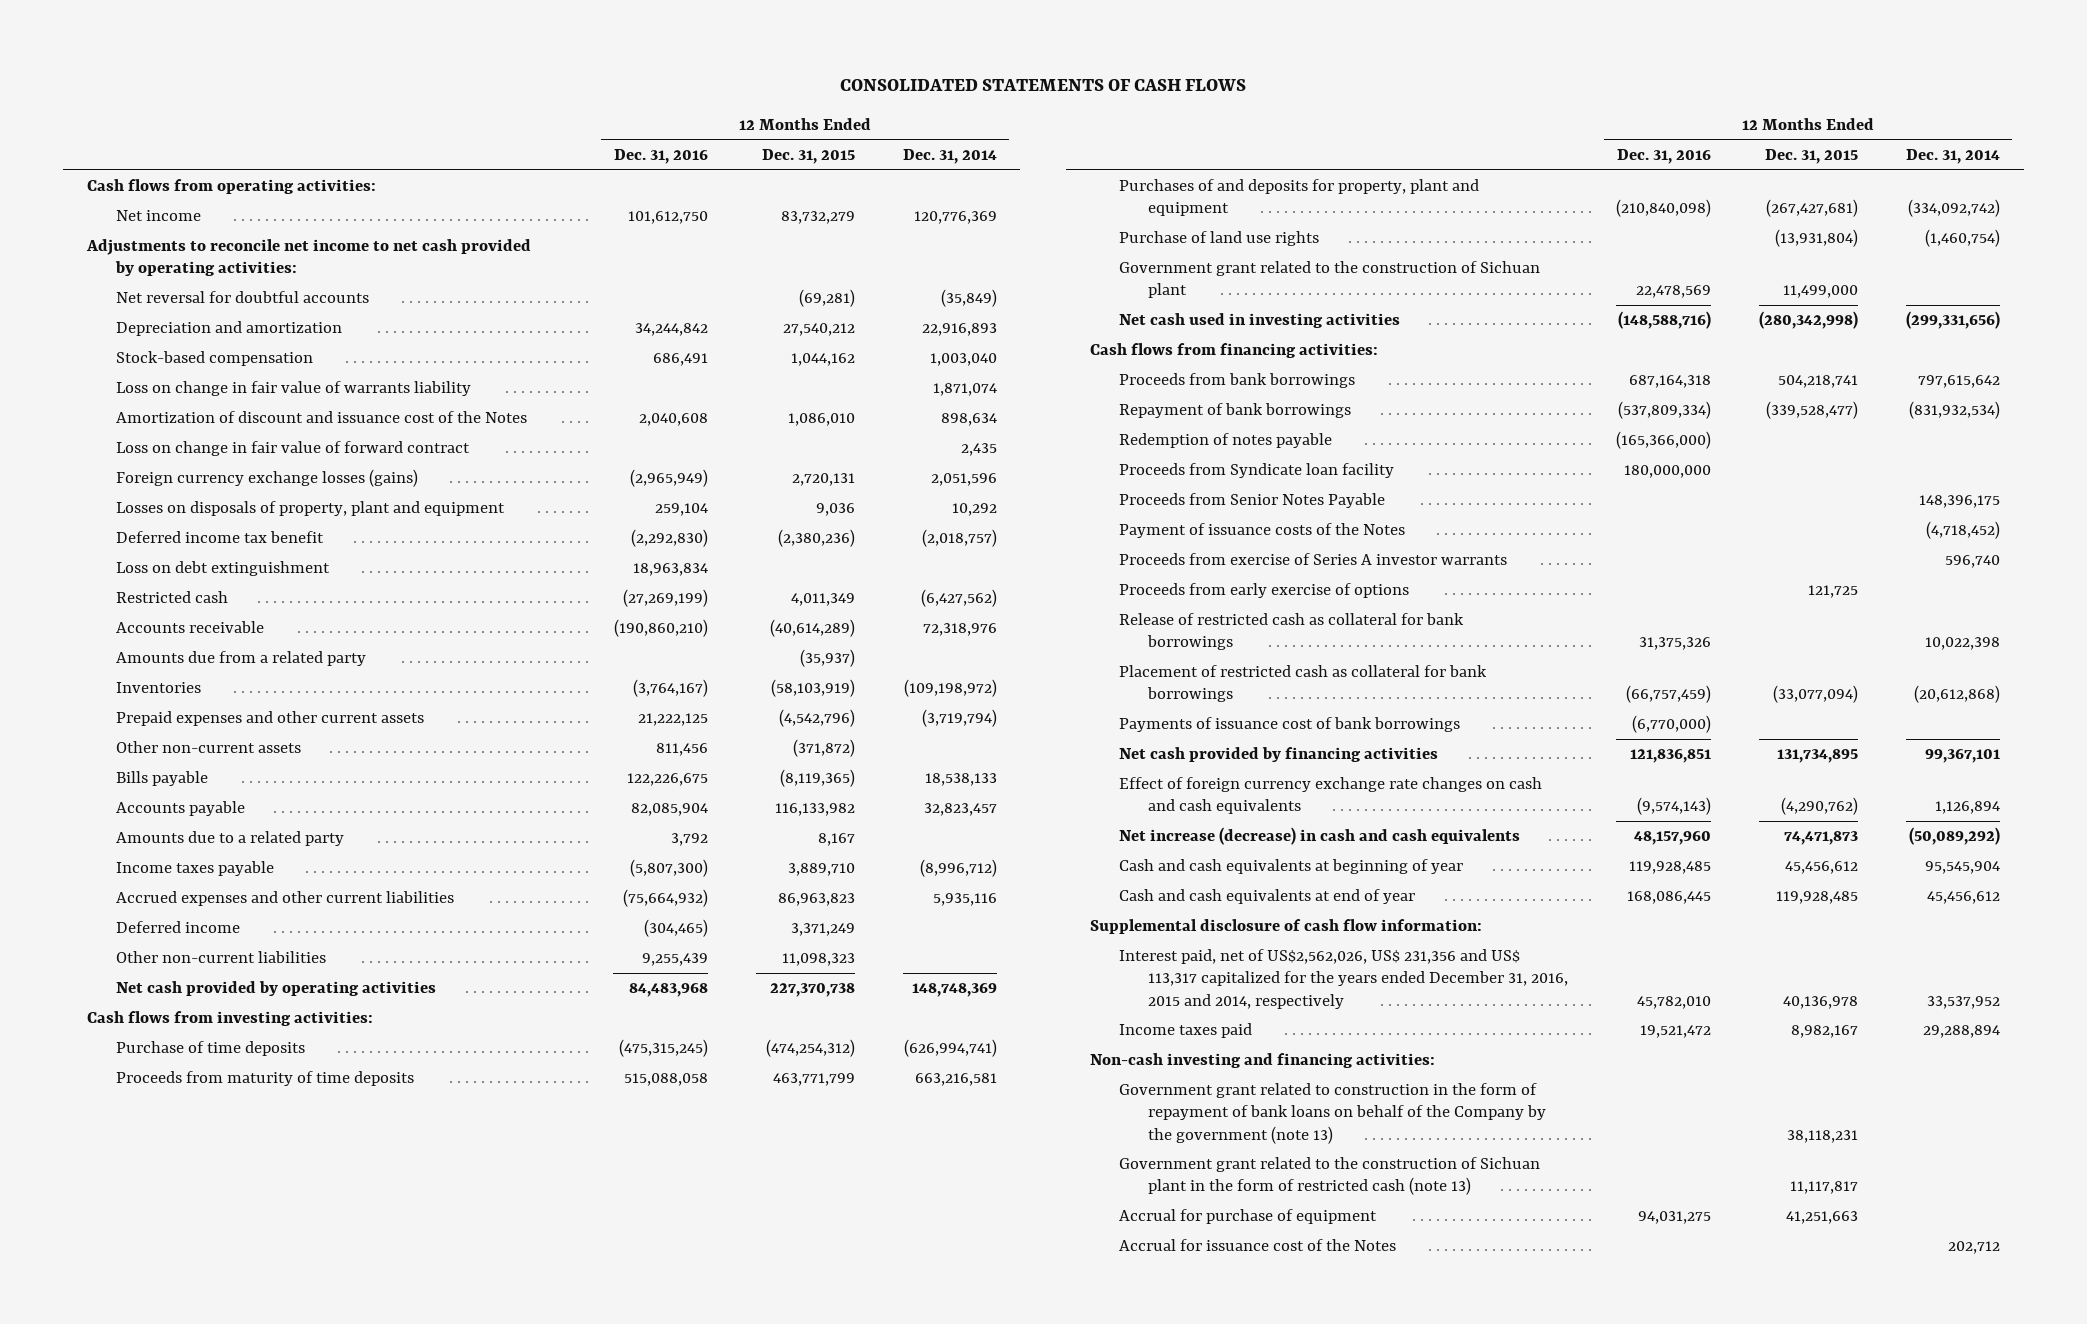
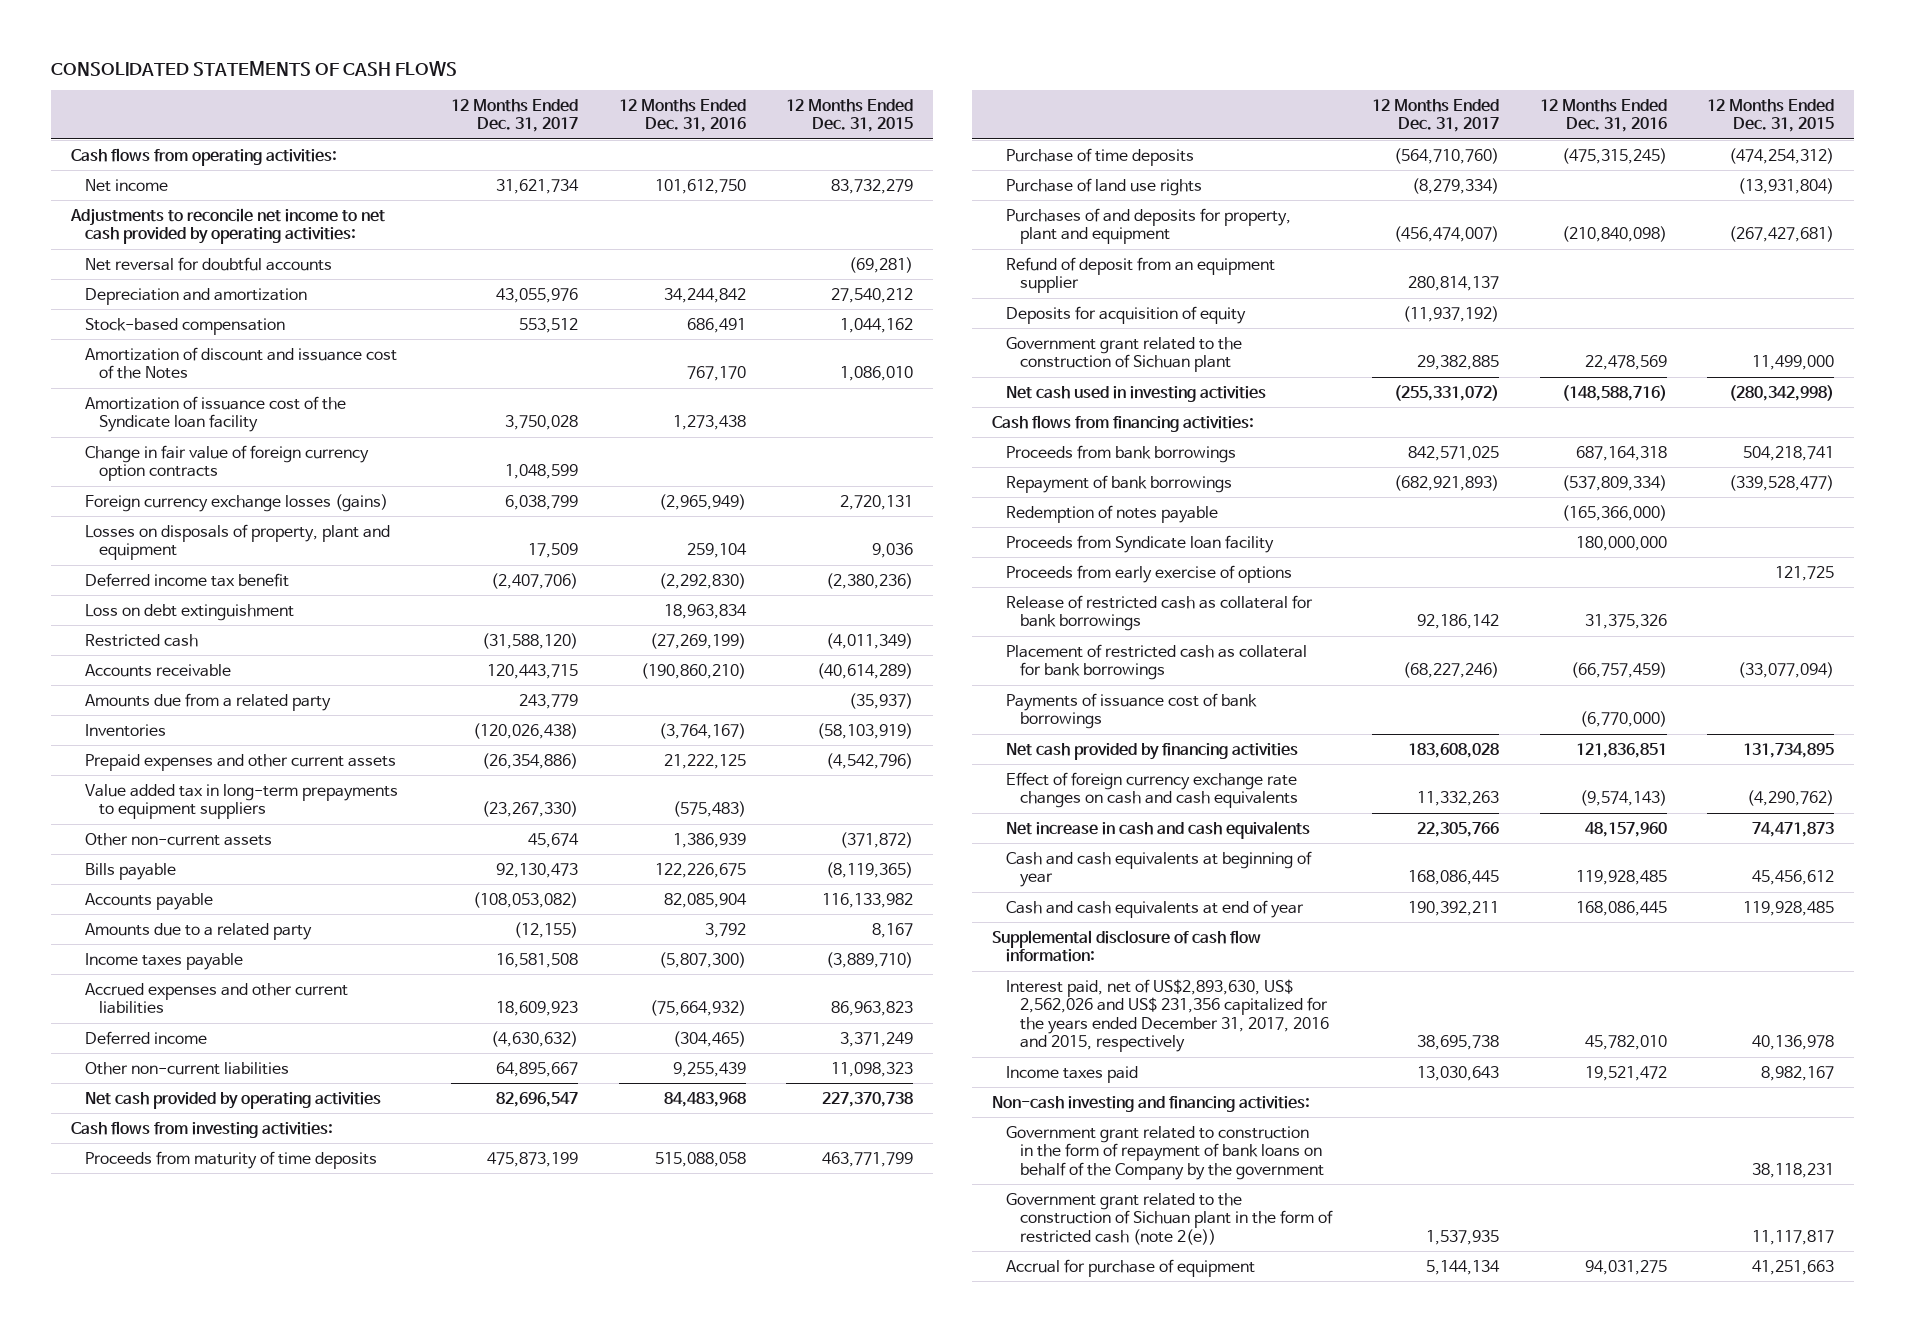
- | 12 Months Ended Dec. 31, 2016 | 12 Months Ended Dec. 31, 2015 | 12 Months Ended Dec. 31, 2014
+ | 12 Months Ended Dec. 31, 2017 | 12 Months Ended Dec. 31, 2016 | 12 Months Ended Dec. 31, 2015
- Loss on change in fair value of warrants liability | | | 1,871,074
- Amortization of discount and issuance cost of the Notes | 2,040,608 | 1,086,010 | 898,634
- Loss on change in fair value of forward contract | | | 2,435
+ Amortization of discount and issuance cost of the Notes | | 767,170 | 1,086,010
+ Amortization of issuance cost of the Syndicate loan facility | 3,750,028 | 1,273,438 |
+ Change in fair value of foreign currency option contracts | 1,048,599 | |
- Restricted cash | (27,269,199) | 4,011,349 | (6,427,562)
+ Restricted cash | (31,588,120) | (27,269,199) | (4,011,349)
- Other non-current assets | 811,456 | (371,872) |
+ Value added tax in long-term prepayments to equipment suppliers | (23,267,330) | (575,483) |
+ Other non-current assets | 45,674 | 1,386,939 | (371,872)
- Income taxes payable | (5,807,300) | 3,889,710 | (8,996,712)
+ Income taxes payable | 16,581,508 | (5,807,300) | (3,889,710)
moved down: Purchase of time deposits | (564,710,760) | (475,315,245) | (474,254,312)
moved down: Purchases of and deposits for property, plant and equipment | (456,474,007) | (210,840,098) | (267,427,681)
+ Refund of deposit from an equipment supplier | 280,814,137 | |
+ Deposits for acquisition of equity | (11,937,192) | |
- Proceeds from Senior Notes Payable | | | 148,396,175
- Payment of issuance costs of the Notes | | | (4,718,452)
- Proceeds from exercise of Series A investor warrants | | | 596,740
- Net increase (decrease) in cash and cash equivalents | 48,157,960 | 74,471,873 | (50,089,292)
+ Net increase in cash and cash equivalents | 22,305,766 | 48,157,960 | 74,471,873
- Interest paid, net of US$2,562,026, US$ 231,356 and US$ 113,317 capitalized for the years ended December 31, 2016, 2015 and 2014, respectively | 45,782,010 | 40,136,978 | 33,537,952
+ Interest paid, net of US$2,893,630, US$ 2,562,026 and US$ 231,356 capitalized for the years ended December 31, 2017, 2016 and 2015, respectively | 38,695,738 | 45,782,010 | 40,136,978
- Government grant related to construction in the form of repayment of bank loans on behalf of the Company by the government (note 13) | | 38,118,231 |
- Government grant related to the construction of Sichuan plant in the form of restricted cash (note 13) | | 11,117,817 |
+ Government grant related to construction in the form of repayment of bank loans on behalf of the Company by the government | | | 38,118,231
+ Government grant related to the construction of Sichuan plant in the form of restricted cash (note 2(e)) | 1,537,935 | | 11,117,817
- Accrual for issuance cost of the Notes | | | 202,712

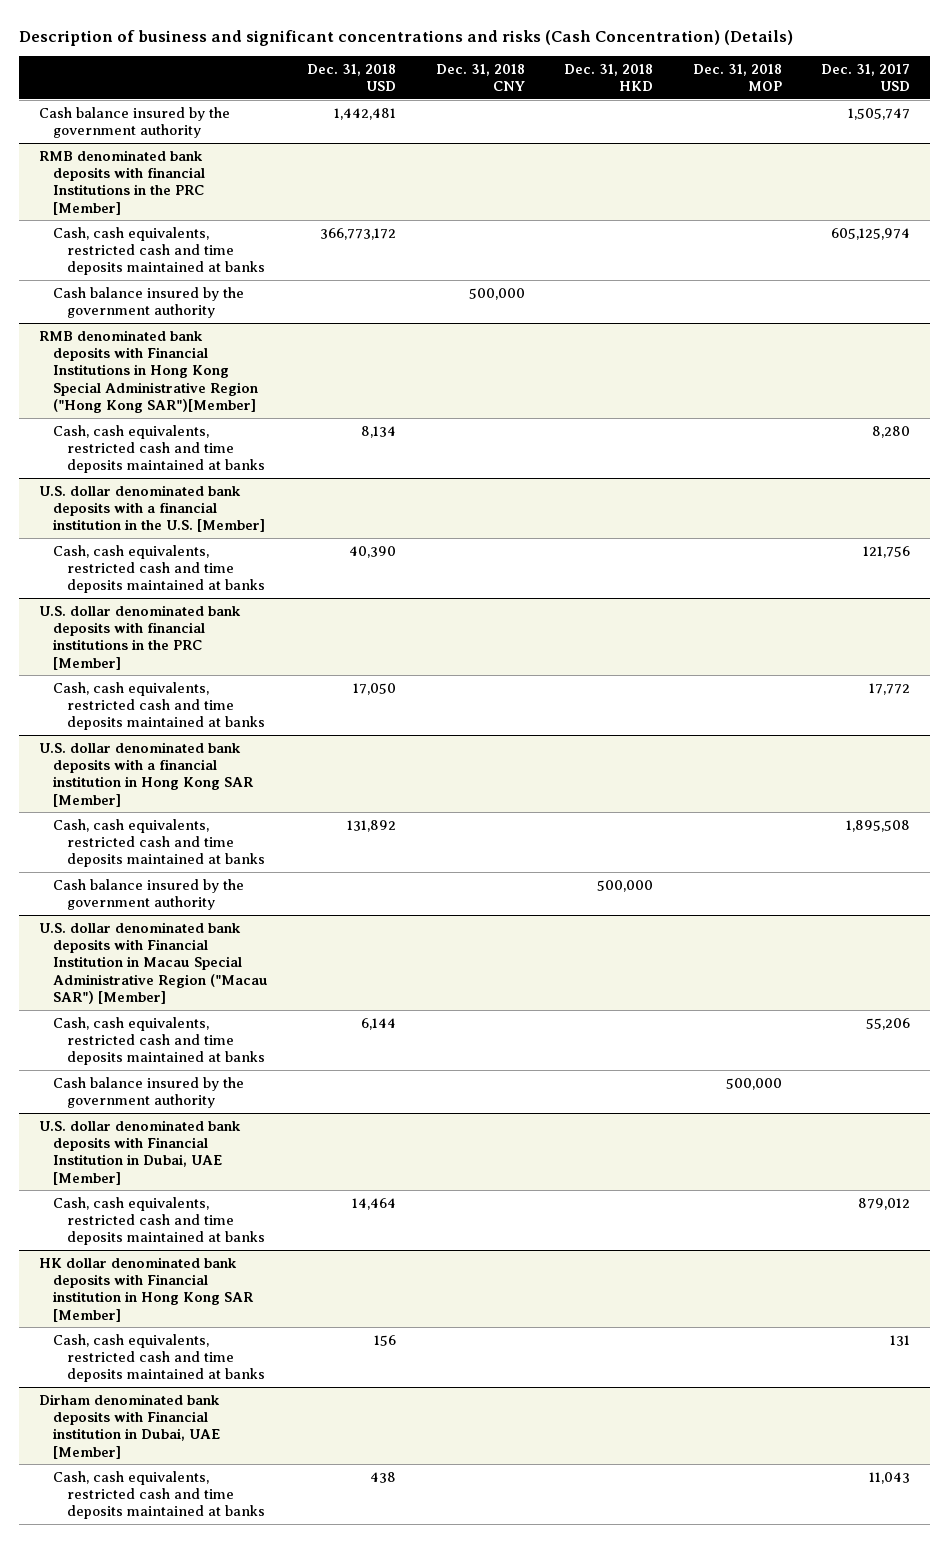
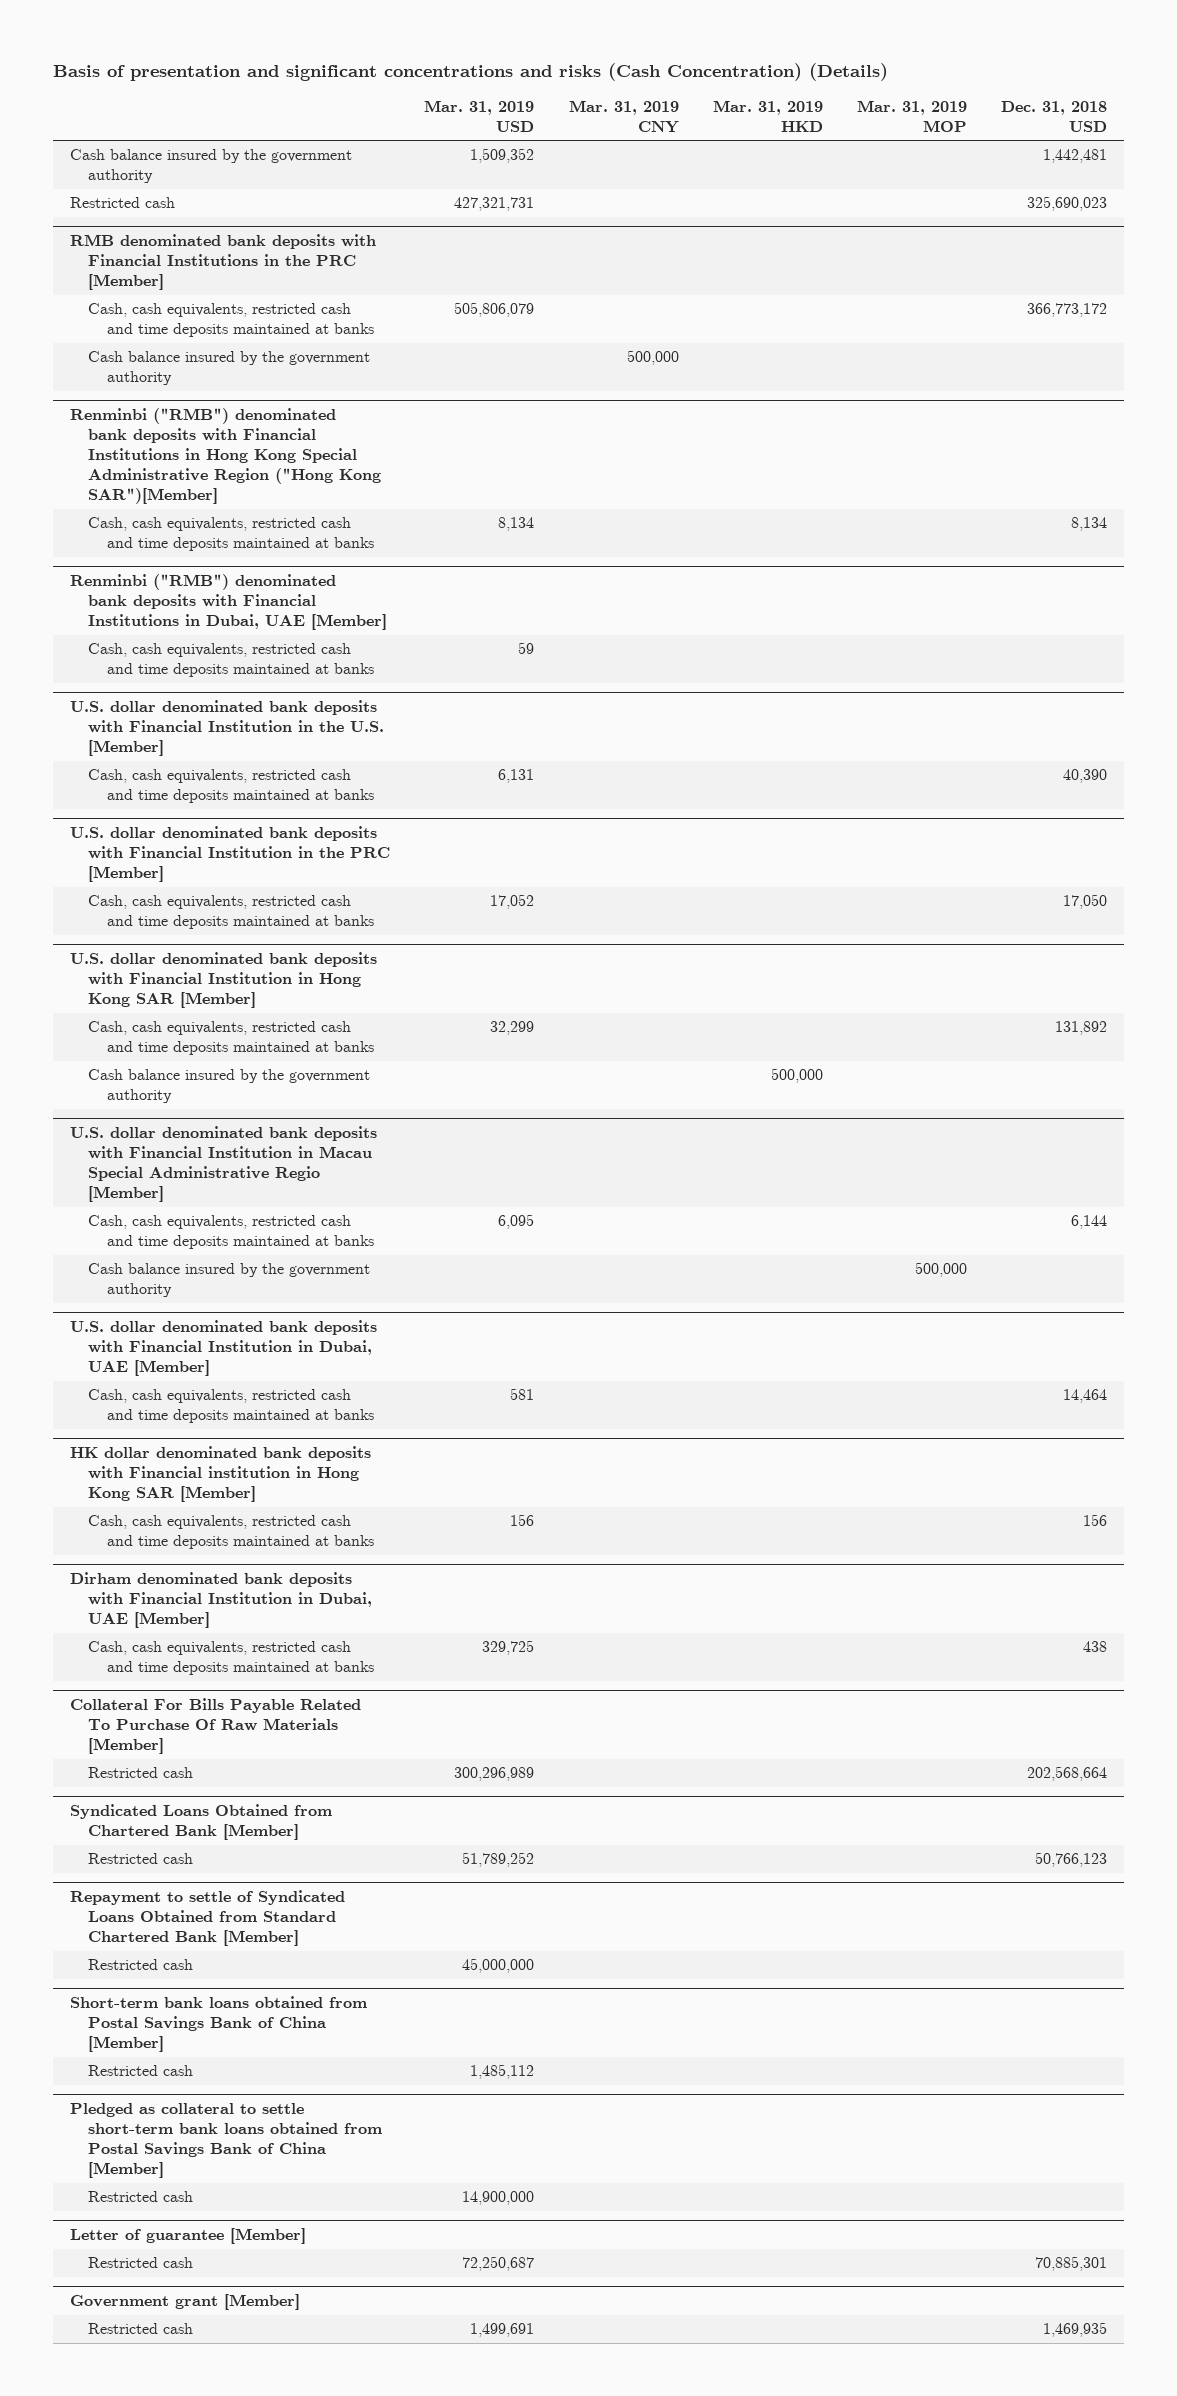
- Description of business and significant concentrations and risks (Cash Concentration) (Details)
+ Basis of presentation and significant concentrations and risks (Cash Concentration) (Details)
- | Dec. 31, 2018 USD | Dec. 31, 2018 CNY | Dec. 31, 2018 HKD | Dec. 31, 2018 MOP | Dec. 31, 2017 USD
+ | Mar. 31, 2019 USD | Mar. 31, 2019 CNY | Mar. 31, 2019 HKD | Mar. 31, 2019 MOP | Dec. 31, 2018 USD
- RMB denominated bank deposits with financial Institutions in the PRC [Member]
+ Restricted cash | 427,321,731 | | | | 325,690,023
+ RMB denominated bank deposits with Financial Institutions in the PRC [Member]
- RMB denominated bank deposits with Financial Institutions in Hong Kong Special Administrative Region ("Hong Kong SAR")[Member]
+ Renminbi ("RMB") denominated bank deposits with Financial Institutions in Hong Kong Special Administrative Region ("Hong Kong SAR")[Member]
- U.S. dollar denominated bank deposits with a financial institution in the U.S. [Member]
+ Renminbi ("RMB") denominated bank deposits with Financial Institutions in Dubai, UAE [Member]
+ Cash, cash equivalents, restricted cash and time deposits maintained at banks | 59 | | | |
+ U.S. dollar denominated bank deposits with Financial Institution in the U.S. [Member]
- U.S. dollar denominated bank deposits with financial institutions in the PRC [Member]
+ U.S. dollar denominated bank deposits with Financial Institution in the PRC [Member]
- U.S. dollar denominated bank deposits with a financial institution in Hong Kong SAR [Member]
+ U.S. dollar denominated bank deposits with Financial Institution in Hong Kong SAR [Member]
- U.S. dollar denominated bank deposits with Financial Institution in Macau Special Administrative Region ("Macau SAR") [Member]
+ U.S. dollar denominated bank deposits with Financial Institution in Macau Special Administrative Regio [Member]
- Dirham denominated bank deposits with Financial institution in Dubai, UAE [Member]
+ Dirham denominated bank deposits with Financial Institution in Dubai, UAE [Member]
+ Collateral For Bills Payable Related To Purchase Of Raw Materials [Member]
+ Restricted cash | 300,296,989 | | | | 202,568,664
+ Syndicated Loans Obtained from Chartered Bank [Member]
+ Restricted cash | 51,789,252 | | | | 50,766,123
+ Repayment to settle of Syndicated Loans Obtained from Standard Chartered Bank [Member]
+ Restricted cash | 45,000,000 | | | |
+ Short-term bank loans obtained from Postal Savings Bank of China [Member]
+ Restricted cash | 1,485,112 | | | |
+ Pledged as collateral to settle short-term bank loans obtained from Postal Savings Bank of China [Member]
+ Restricted cash | 14,900,000 | | | |
+ Letter of guarantee [Member]
+ Restricted cash | 72,250,687 | | | | 70,885,301
+ Government grant [Member]
+ Restricted cash | 1,499,691 | | | | 1,469,935

